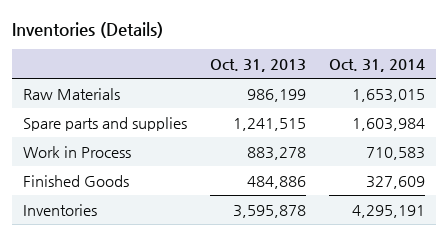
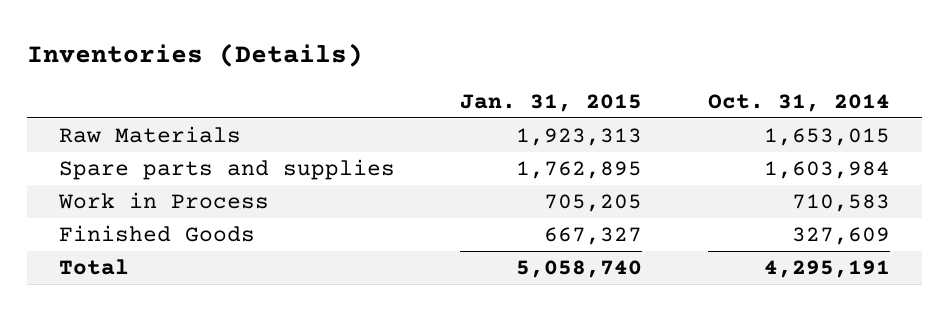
- | Oct. 31, 2013 | Oct. 31, 2014
+ | Jan. 31, 2015 | Oct. 31, 2014
- Inventories | 3,595,878 | 4,295,191
+ Total | 5,058,740 | 4,295,191

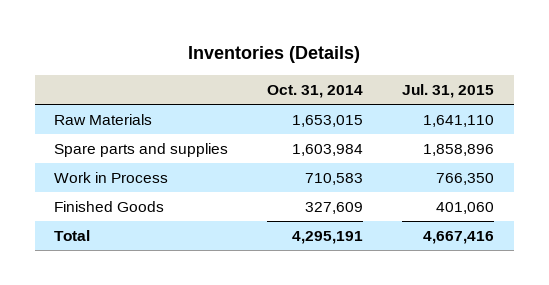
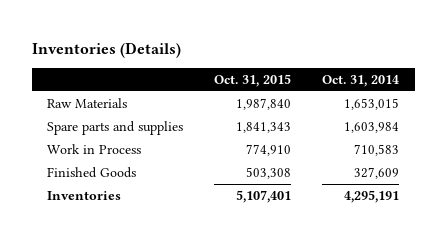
- | Oct. 31, 2014 | Jul. 31, 2015
+ | Oct. 31, 2015 | Oct. 31, 2014
- Total | 4,295,191 | 4,667,416
+ Inventories | 5,107,401 | 4,295,191

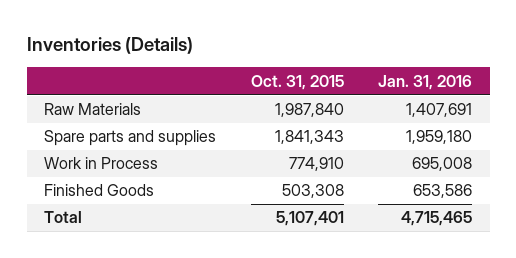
- | Oct. 31, 2015 | Oct. 31, 2014
+ | Oct. 31, 2015 | Jan. 31, 2016
- Inventories | 5,107,401 | 4,295,191
+ Total | 5,107,401 | 4,715,465

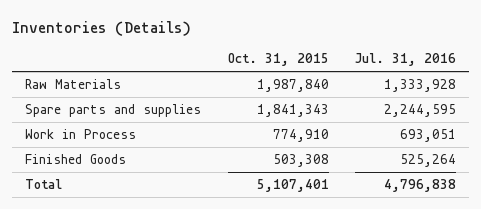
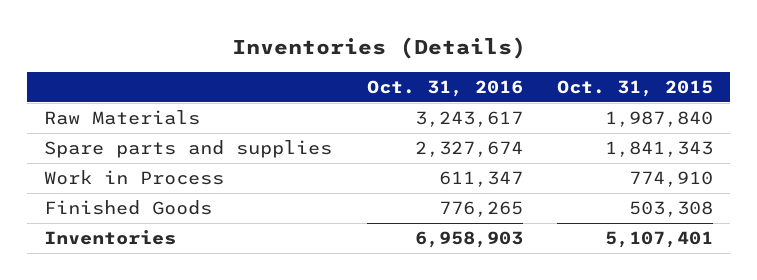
- | Oct. 31, 2015 | Jul. 31, 2016
+ | Oct. 31, 2016 | Oct. 31, 2015
- Total | 5,107,401 | 4,796,838
+ Inventories | 6,958,903 | 5,107,401

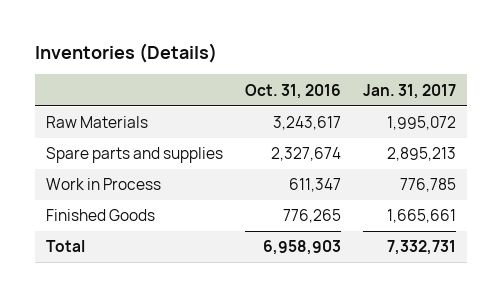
- | Oct. 31, 2016 | Oct. 31, 2015
+ | Oct. 31, 2016 | Jan. 31, 2017
- Inventories | 6,958,903 | 5,107,401
+ Total | 6,958,903 | 7,332,731

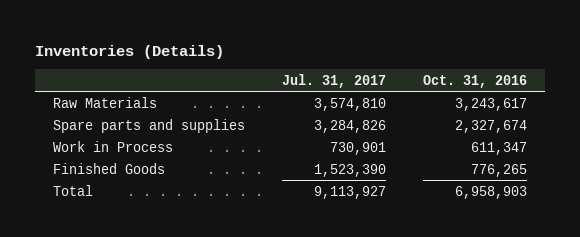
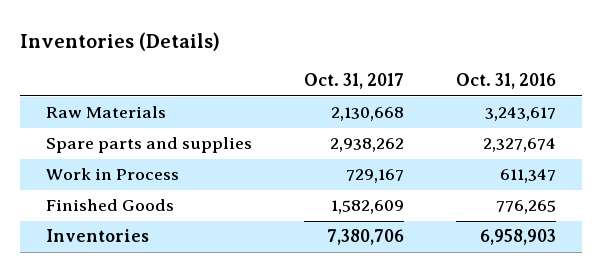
- | Jul. 31, 2017 | Oct. 31, 2016
+ | Oct. 31, 2017 | Oct. 31, 2016
- Total | 9,113,927 | 6,958,903
+ Inventories | 7,380,706 | 6,958,903

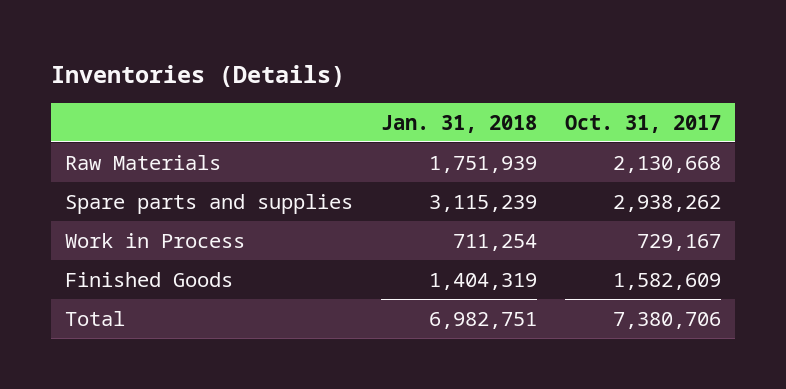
- | Oct. 31, 2017 | Oct. 31, 2016
+ | Jan. 31, 2018 | Oct. 31, 2017
- Inventories | 7,380,706 | 6,958,903
+ Total | 6,982,751 | 7,380,706

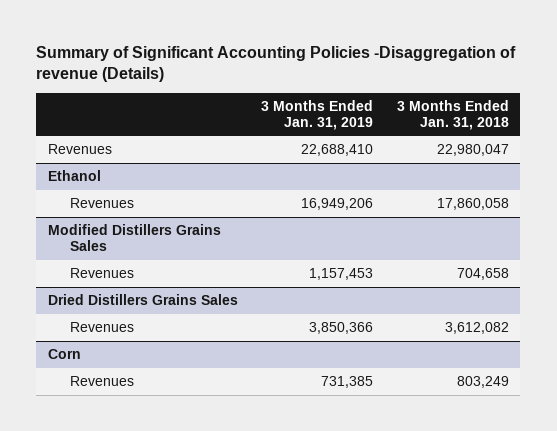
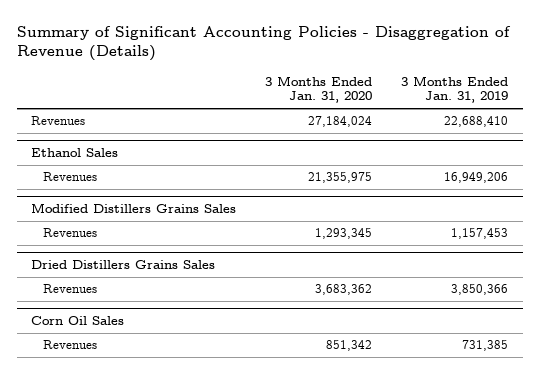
- Summary of Significant Accounting Policies -Disaggregation of revenue (Details)
+ Summary of Significant Accounting Policies - Disaggregation of Revenue (Details)
- | 3 Months Ended Jan. 31, 2019 | 3 Months Ended Jan. 31, 2018
+ | 3 Months Ended Jan. 31, 2020 | 3 Months Ended Jan. 31, 2019
- Ethanol
+ Ethanol Sales
- Corn
+ Corn Oil Sales

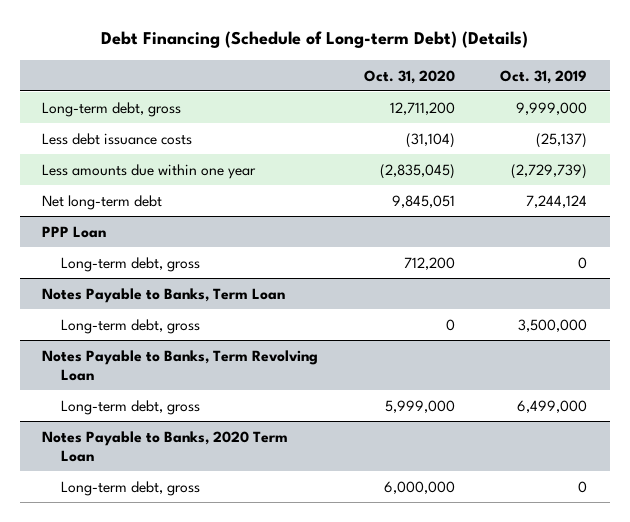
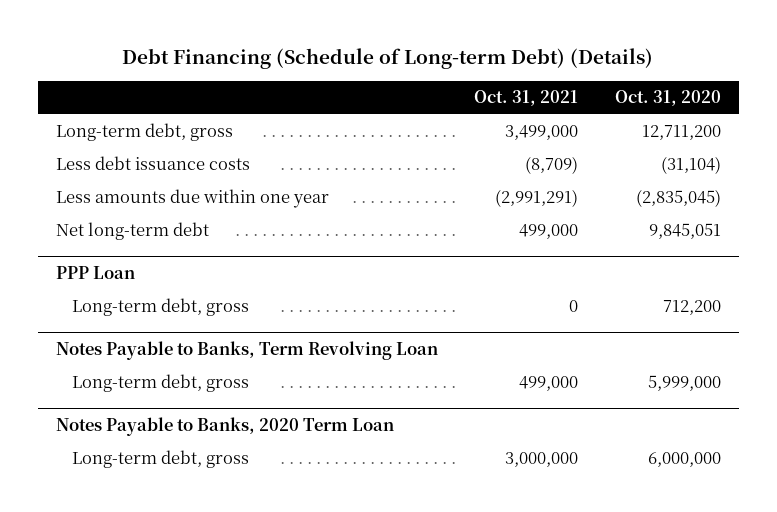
- | Oct. 31, 2020 | Oct. 31, 2019
+ | Oct. 31, 2021 | Oct. 31, 2020
- Notes Payable to Banks, Term Loan
- Long-term debt, gross | 0 | 3,500,000

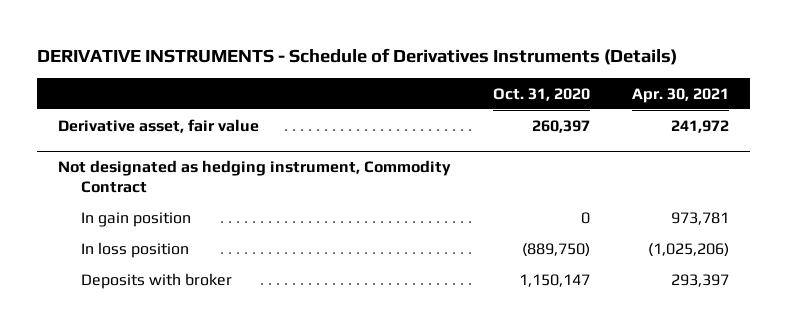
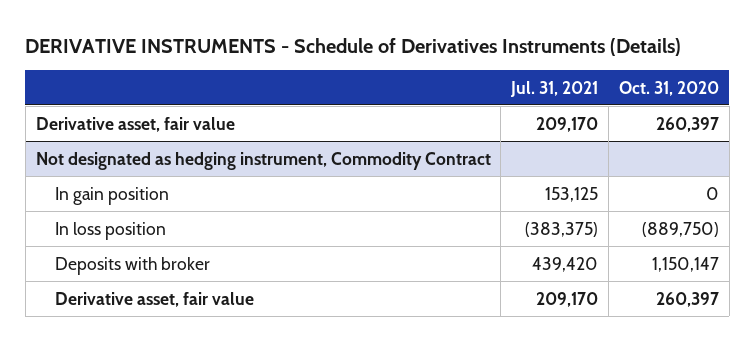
- | Oct. 31, 2020 | Apr. 30, 2021
+ | Jul. 31, 2021 | Oct. 31, 2020
@ Not designated as hedging instrument, Commodity Contract
+ Derivative asset, fair value | 209,170 | 260,397

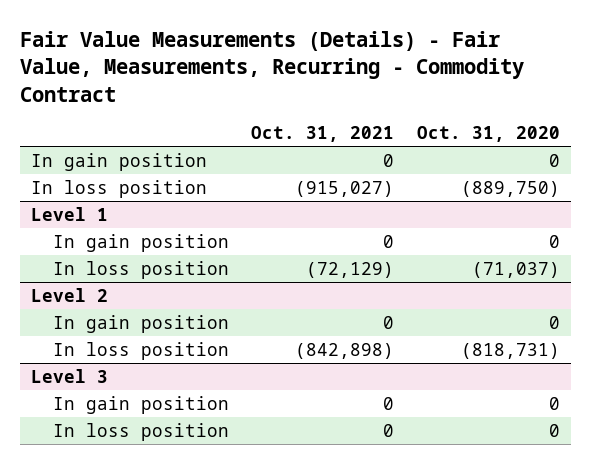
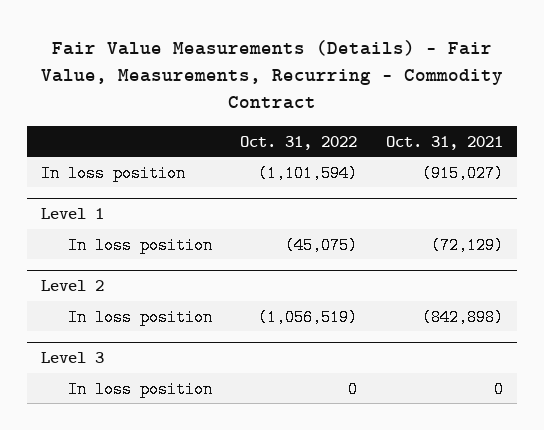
- | Oct. 31, 2021 | Oct. 31, 2020
+ | Oct. 31, 2022 | Oct. 31, 2021
- In gain position | 0 | 0
@ Level 1
- In gain position | 0 | 0
@ Level 2
- In gain position | 0 | 0
@ Level 3
- In gain position | 0 | 0

